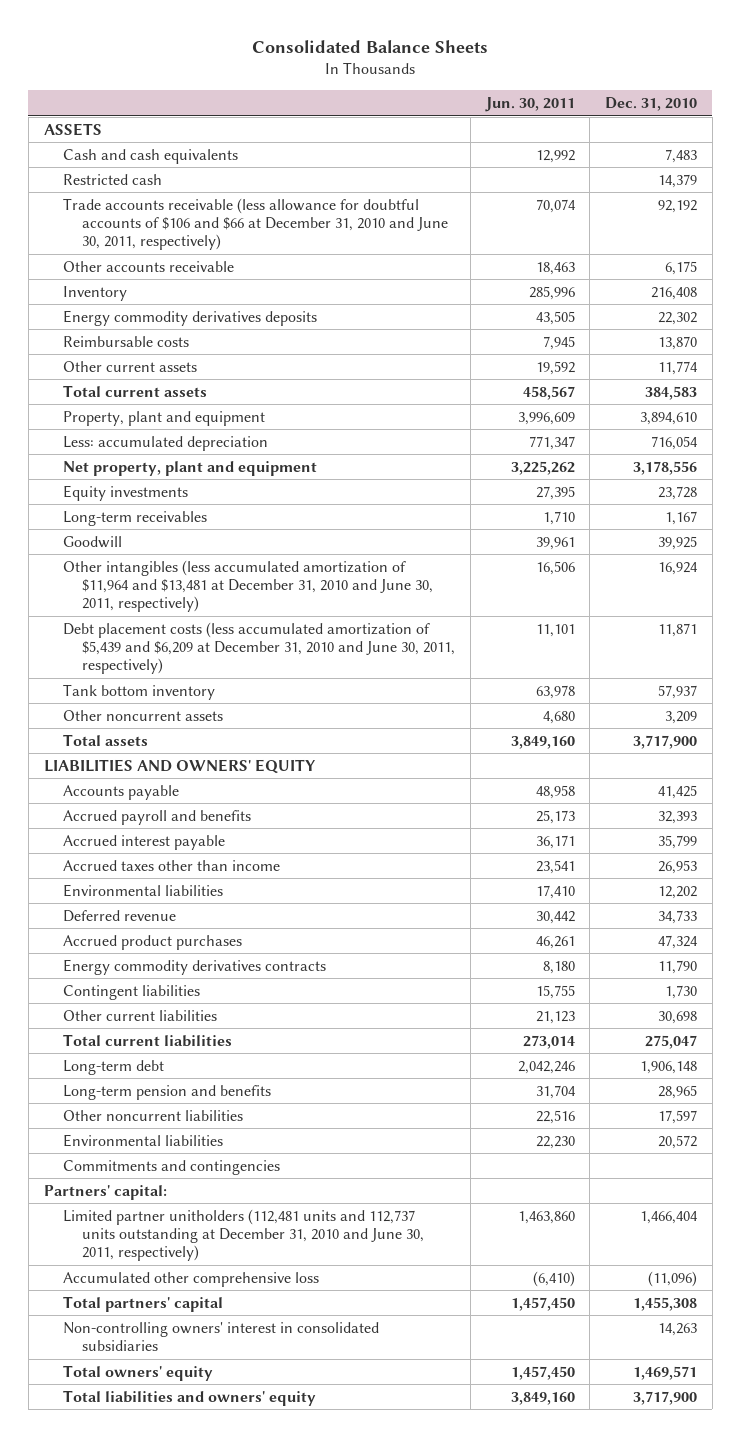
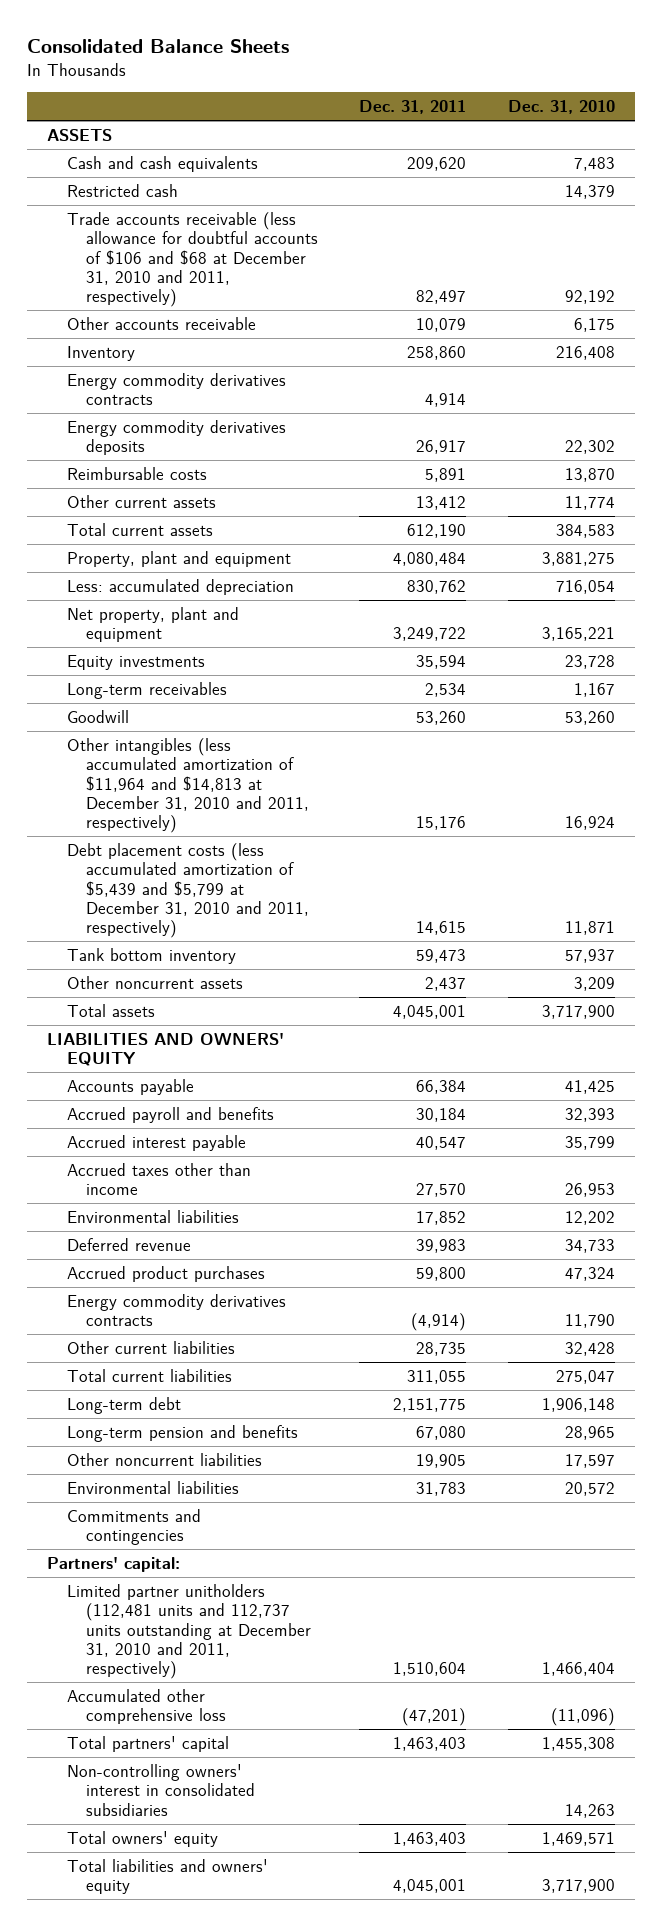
- | Jun. 30, 2011 | Dec. 31, 2010
+ | Dec. 31, 2011 | Dec. 31, 2010
- Trade accounts receivable (less allowance for doubtful accounts of $106 and $66 at December 31, 2010 and June 30, 2011, respectively) | 70,074 | 92,192
+ Trade accounts receivable (less allowance for doubtful accounts of $106 and $68 at December 31, 2010 and 2011, respectively) | 82,497 | 92,192
+ Energy commodity derivatives contracts | 4,914 |
- Property, plant and equipment | 3,996,609 | 3,894,610
+ Property, plant and equipment | 4,080,484 | 3,881,275
- Net property, plant and equipment | 3,225,262 | 3,178,556
+ Net property, plant and equipment | 3,249,722 | 3,165,221
- Goodwill | 39,961 | 39,925
- Other intangibles (less accumulated amortization of $11,964 and $13,481 at December 31, 2010 and June 30, 2011, respectively) | 16,506 | 16,924
- Debt placement costs (less accumulated amortization of $5,439 and $6,209 at December 31, 2010 and June 30, 2011, respectively) | 11,101 | 11,871
+ Goodwill | 53,260 | 53,260
+ Other intangibles (less accumulated amortization of $11,964 and $14,813 at December 31, 2010 and 2011, respectively) | 15,176 | 16,924
+ Debt placement costs (less accumulated amortization of $5,439 and $5,799 at December 31, 2010 and 2011, respectively) | 14,615 | 11,871
- Contingent liabilities | 15,755 | 1,730
- Other current liabilities | 21,123 | 30,698
+ Other current liabilities | 28,735 | 32,428
- Limited partner unitholders (112,481 units and 112,737 units outstanding at December 31, 2010 and June 30, 2011, respectively) | 1,463,860 | 1,466,404
+ Limited partner unitholders (112,481 units and 112,737 units outstanding at December 31, 2010 and 2011, respectively) | 1,510,604 | 1,466,404

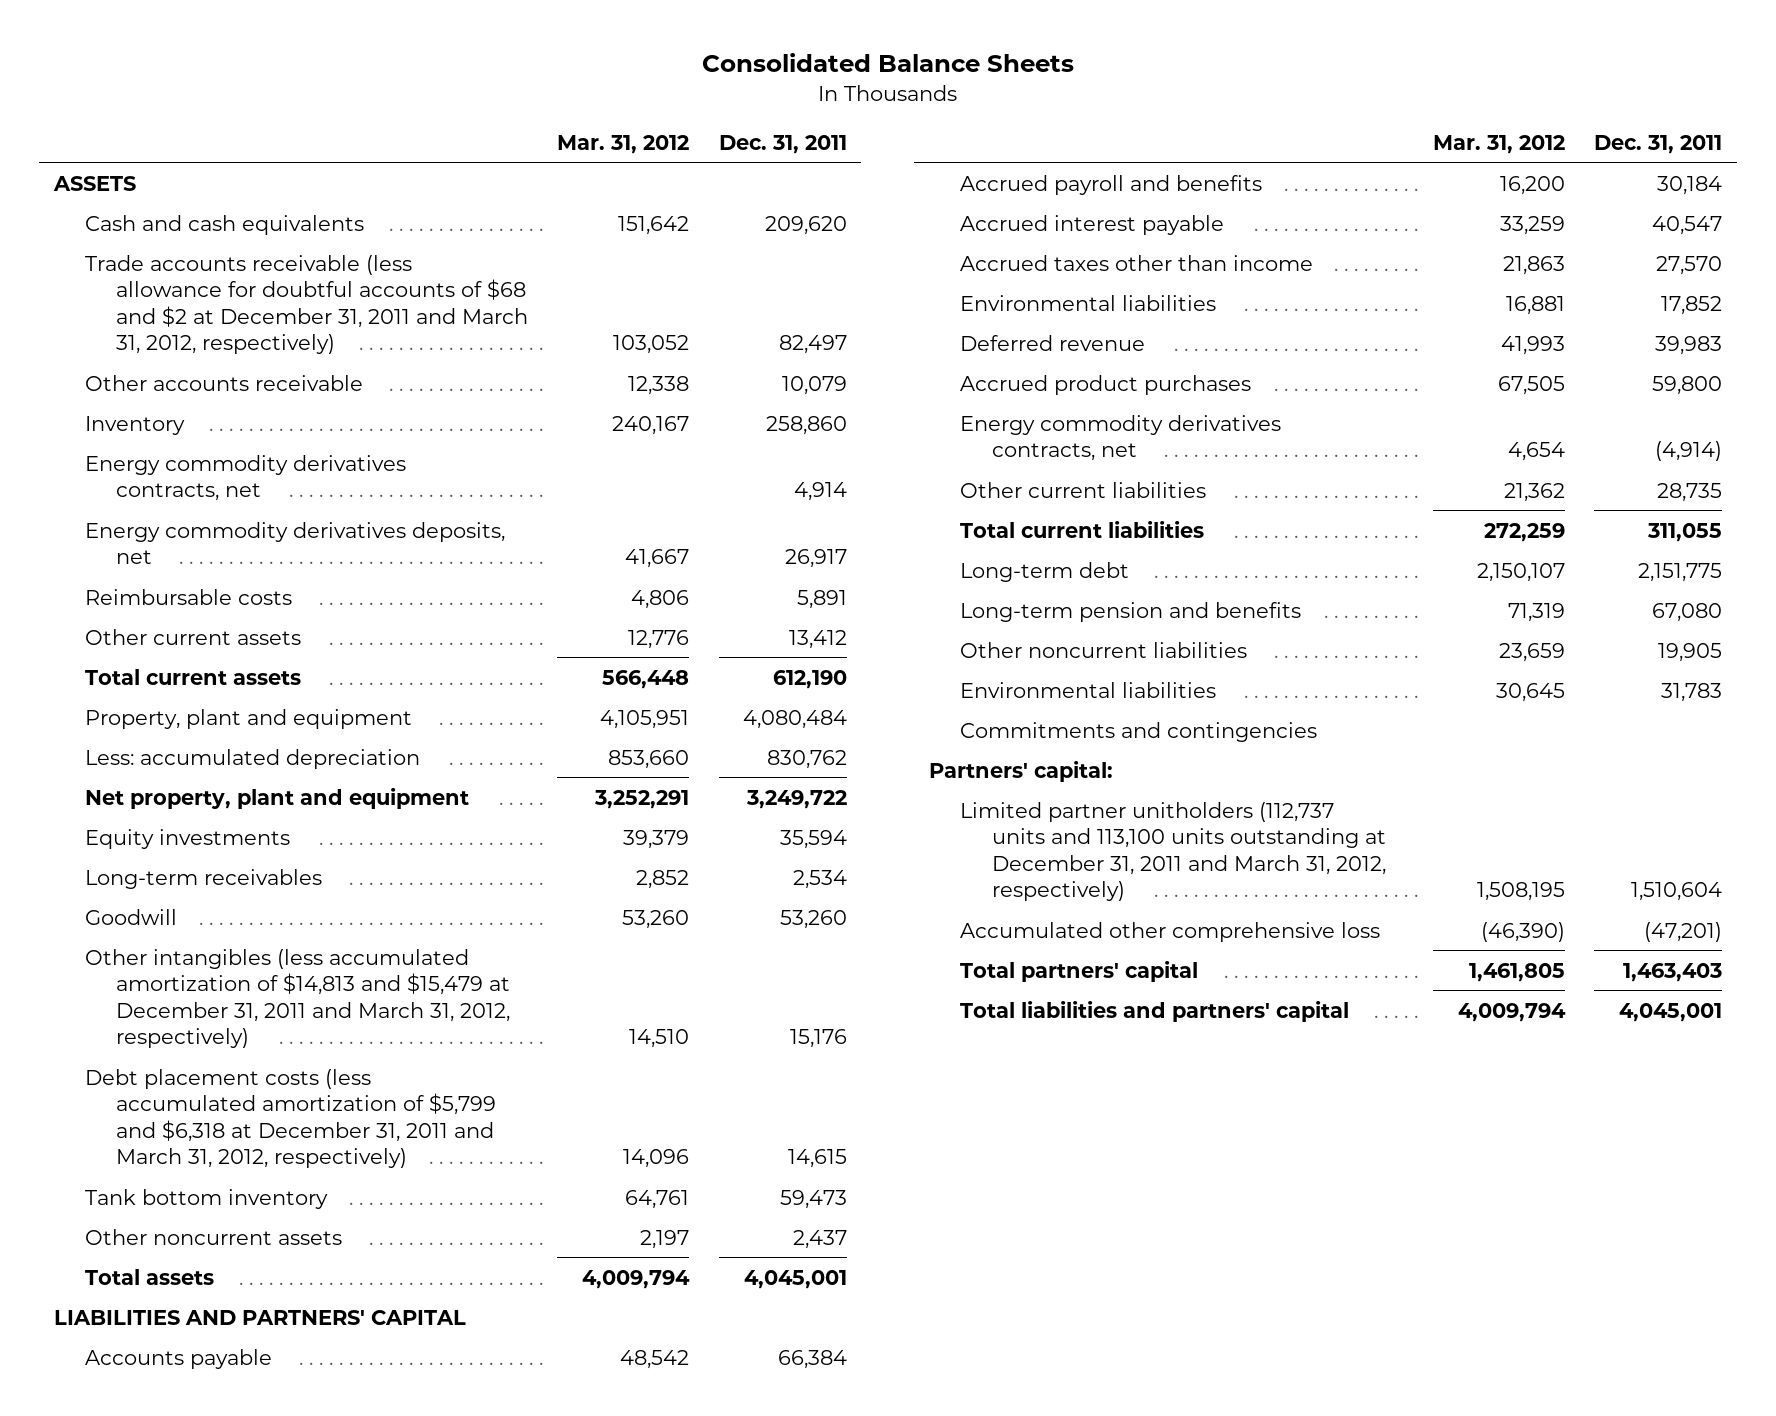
- | Dec. 31, 2011 | Dec. 31, 2010
+ | Mar. 31, 2012 | Dec. 31, 2011
- Restricted cash | | 14,379
- Trade accounts receivable (less allowance for doubtful accounts of $106 and $68 at December 31, 2010 and 2011, respectively) | 82,497 | 92,192
+ Trade accounts receivable (less allowance for doubtful accounts of $68 and $2 at December 31, 2011 and March 31, 2012, respectively) | 103,052 | 82,497
- Energy commodity derivatives contracts | 4,914 |
- Energy commodity derivatives deposits | 26,917 | 22,302
+ Energy commodity derivatives contracts, net | | 4,914
+ Energy commodity derivatives deposits, net | 41,667 | 26,917
- Other intangibles (less accumulated amortization of $11,964 and $14,813 at December 31, 2010 and 2011, respectively) | 15,176 | 16,924
- Debt placement costs (less accumulated amortization of $5,439 and $5,799 at December 31, 2010 and 2011, respectively) | 14,615 | 11,871
+ Other intangibles (less accumulated amortization of $14,813 and $15,479 at December 31, 2011 and March 31, 2012, respectively) | 14,510 | 15,176
+ Debt placement costs (less accumulated amortization of $5,799 and $6,318 at December 31, 2011 and March 31, 2012, respectively) | 14,096 | 14,615
- LIABILITIES AND OWNERS' EQUITY
+ LIABILITIES AND PARTNERS' CAPITAL
- Energy commodity derivatives contracts | (4,914) | 11,790
+ Energy commodity derivatives contracts, net | 4,654 | (4,914)
- Limited partner unitholders (112,481 units and 112,737 units outstanding at December 31, 2010 and 2011, respectively) | 1,510,604 | 1,466,404
+ Limited partner unitholders (112,737 units and 113,100 units outstanding at December 31, 2011 and March 31, 2012, respectively) | 1,508,195 | 1,510,604
- Non-controlling owners' interest in consolidated subsidiaries | | 14,263
- Total owners' equity | 1,463,403 | 1,469,571
- Total liabilities and owners' equity | 4,045,001 | 3,717,900
+ Total liabilities and partners' capital | 4,009,794 | 4,045,001

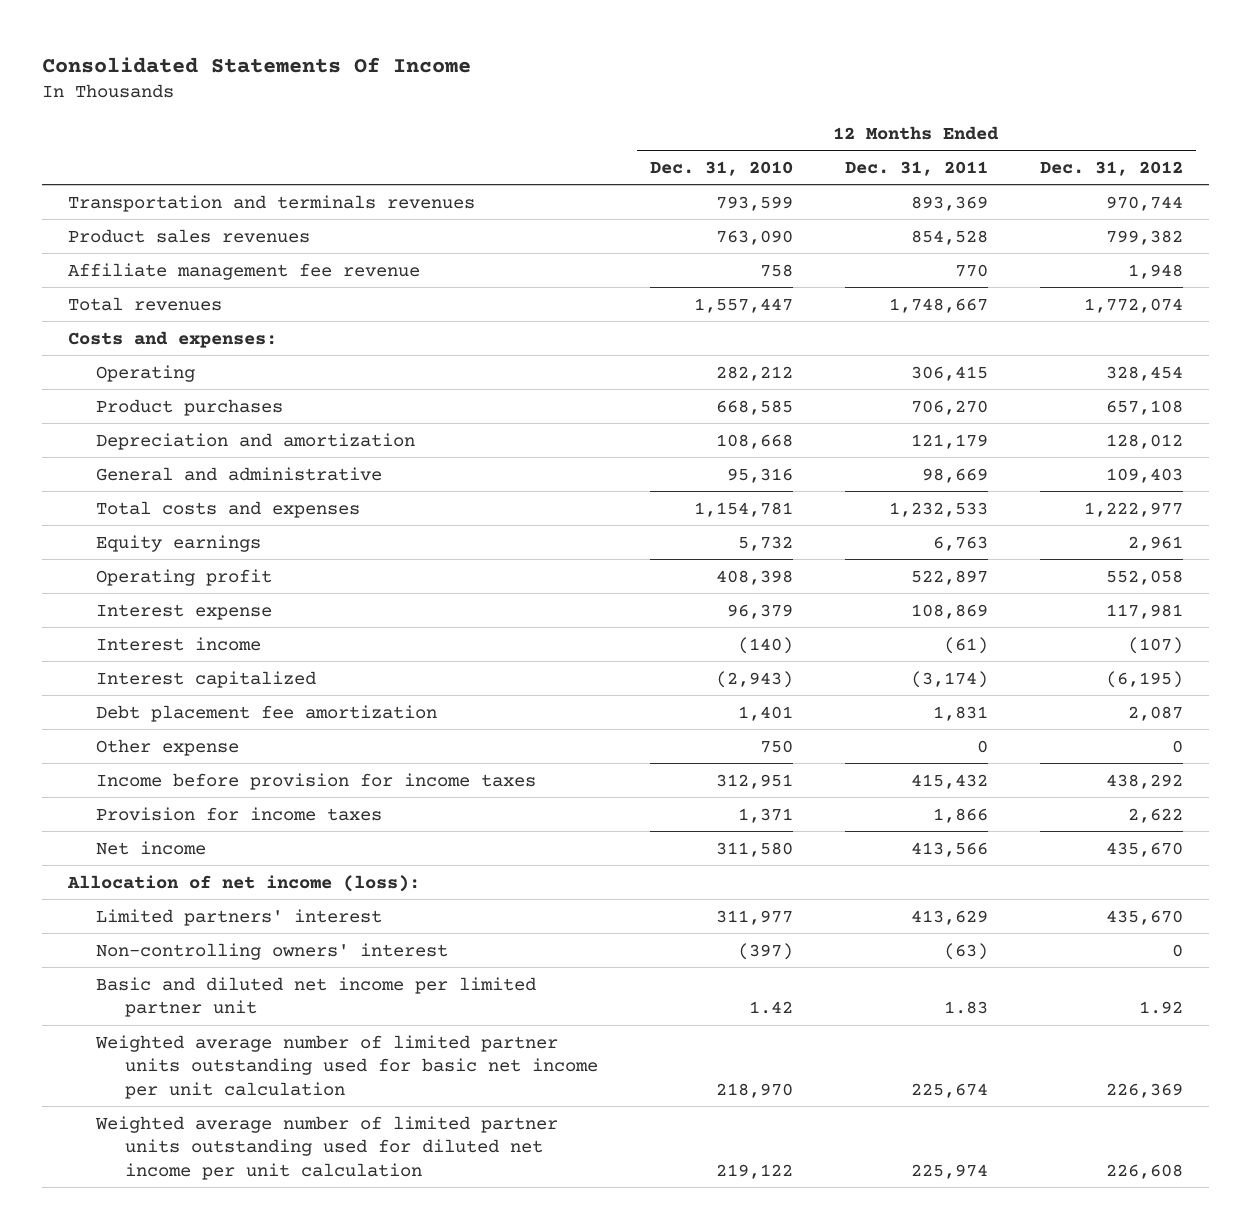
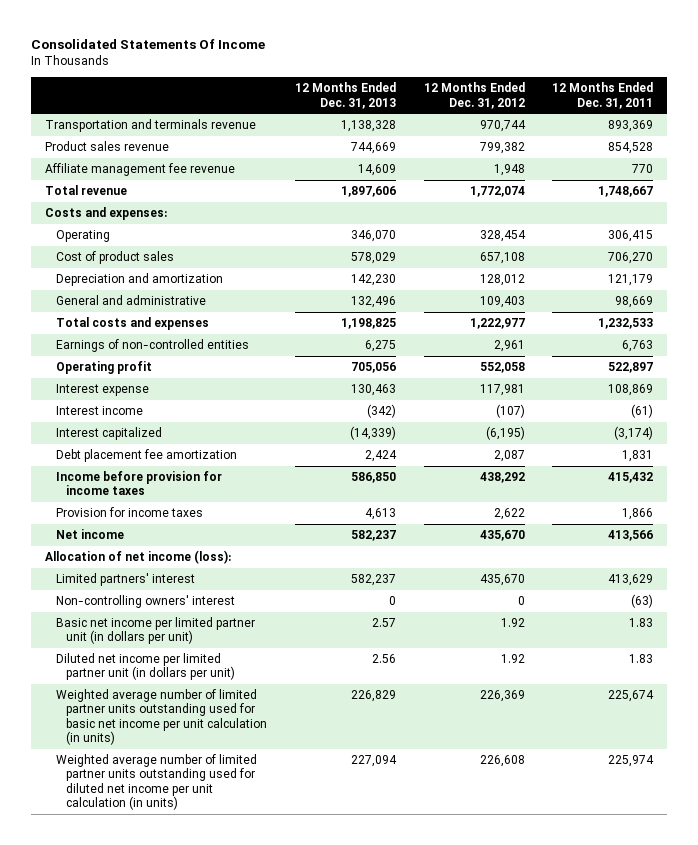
- | 12 Months Ended Dec. 31, 2010 | 12 Months Ended Dec. 31, 2011 | 12 Months Ended Dec. 31, 2012
+ | 12 Months Ended Dec. 31, 2013 | 12 Months Ended Dec. 31, 2012 | 12 Months Ended Dec. 31, 2011
- Transportation and terminals revenues | 793,599 | 893,369 | 970,744
- Product sales revenues | 763,090 | 854,528 | 799,382
+ Transportation and terminals revenue | 1,138,328 | 970,744 | 893,369
+ Product sales revenue | 744,669 | 799,382 | 854,528
- Total revenues | 1,557,447 | 1,748,667 | 1,772,074
+ Total revenue | 1,897,606 | 1,772,074 | 1,748,667
- Product purchases | 668,585 | 706,270 | 657,108
+ Cost of product sales | 578,029 | 657,108 | 706,270
- Equity earnings | 5,732 | 6,763 | 2,961
+ Earnings of non-controlled entities | 6,275 | 2,961 | 6,763
- Other expense | 750 | 0 | 0
- Basic and diluted net income per limited partner unit | 1.42 | 1.83 | 1.92
- Weighted average number of limited partner units outstanding used for basic net income per unit calculation | 218,970 | 225,674 | 226,369
- Weighted average number of limited partner units outstanding used for diluted net income per unit calculation | 219,122 | 225,974 | 226,608
+ Basic net income per limited partner unit (in dollars per unit) | 2.57 | 1.92 | 1.83
+ Diluted net income per limited partner unit (in dollars per unit) | 2.56 | 1.92 | 1.83
+ Weighted average number of limited partner units outstanding used for basic net income per unit calculation (in units) | 226,829 | 226,369 | 225,674
+ Weighted average number of limited partner units outstanding used for diluted net income per unit calculation (in units) | 227,094 | 226,608 | 225,974

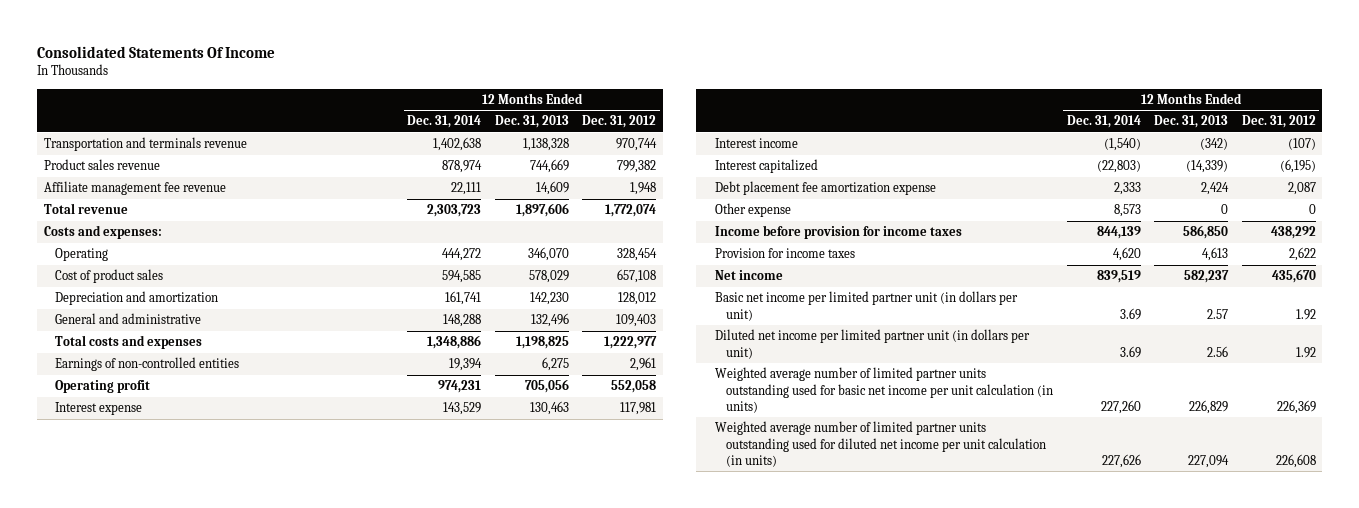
- | 12 Months Ended Dec. 31, 2013 | 12 Months Ended Dec. 31, 2012 | 12 Months Ended Dec. 31, 2011
+ | 12 Months Ended Dec. 31, 2014 | 12 Months Ended Dec. 31, 2013 | 12 Months Ended Dec. 31, 2012
- Debt placement fee amortization | 2,424 | 2,087 | 1,831
+ Debt placement fee amortization expense | 2,333 | 2,424 | 2,087
+ Other expense | 8,573 | 0 | 0
- Allocation of net income (loss):
- Limited partners' interest | 582,237 | 435,670 | 413,629
- Non-controlling owners' interest | 0 | 0 | (63)

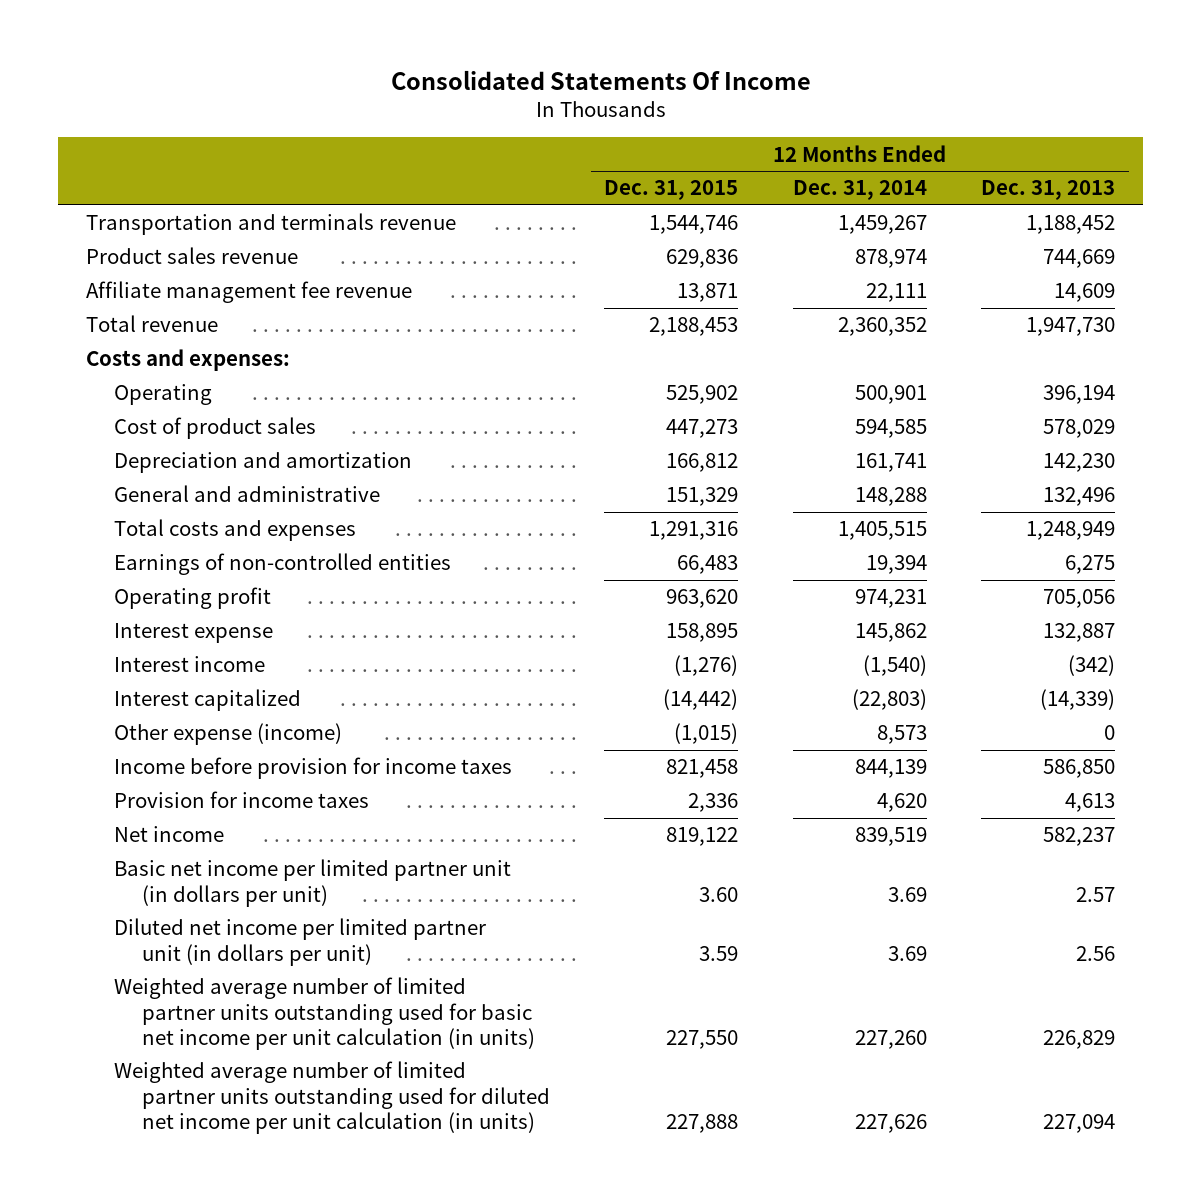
- | 12 Months Ended Dec. 31, 2014 | 12 Months Ended Dec. 31, 2013 | 12 Months Ended Dec. 31, 2012
+ | 12 Months Ended Dec. 31, 2015 | 12 Months Ended Dec. 31, 2014 | 12 Months Ended Dec. 31, 2013
- Transportation and terminals revenue | 1,402,638 | 1,138,328 | 970,744
+ Transportation and terminals revenue | 1,544,746 | 1,459,267 | 1,188,452
- Total revenue | 2,303,723 | 1,897,606 | 1,772,074
+ Total revenue | 2,188,453 | 2,360,352 | 1,947,730
- Operating | 444,272 | 346,070 | 328,454
+ Operating | 525,902 | 500,901 | 396,194
- Total costs and expenses | 1,348,886 | 1,198,825 | 1,222,977
+ Total costs and expenses | 1,291,316 | 1,405,515 | 1,248,949
- Interest expense | 143,529 | 130,463 | 117,981
+ Interest expense | 158,895 | 145,862 | 132,887
- Debt placement fee amortization expense | 2,333 | 2,424 | 2,087
- Other expense | 8,573 | 0 | 0
+ Other expense (income) | (1,015) | 8,573 | 0

